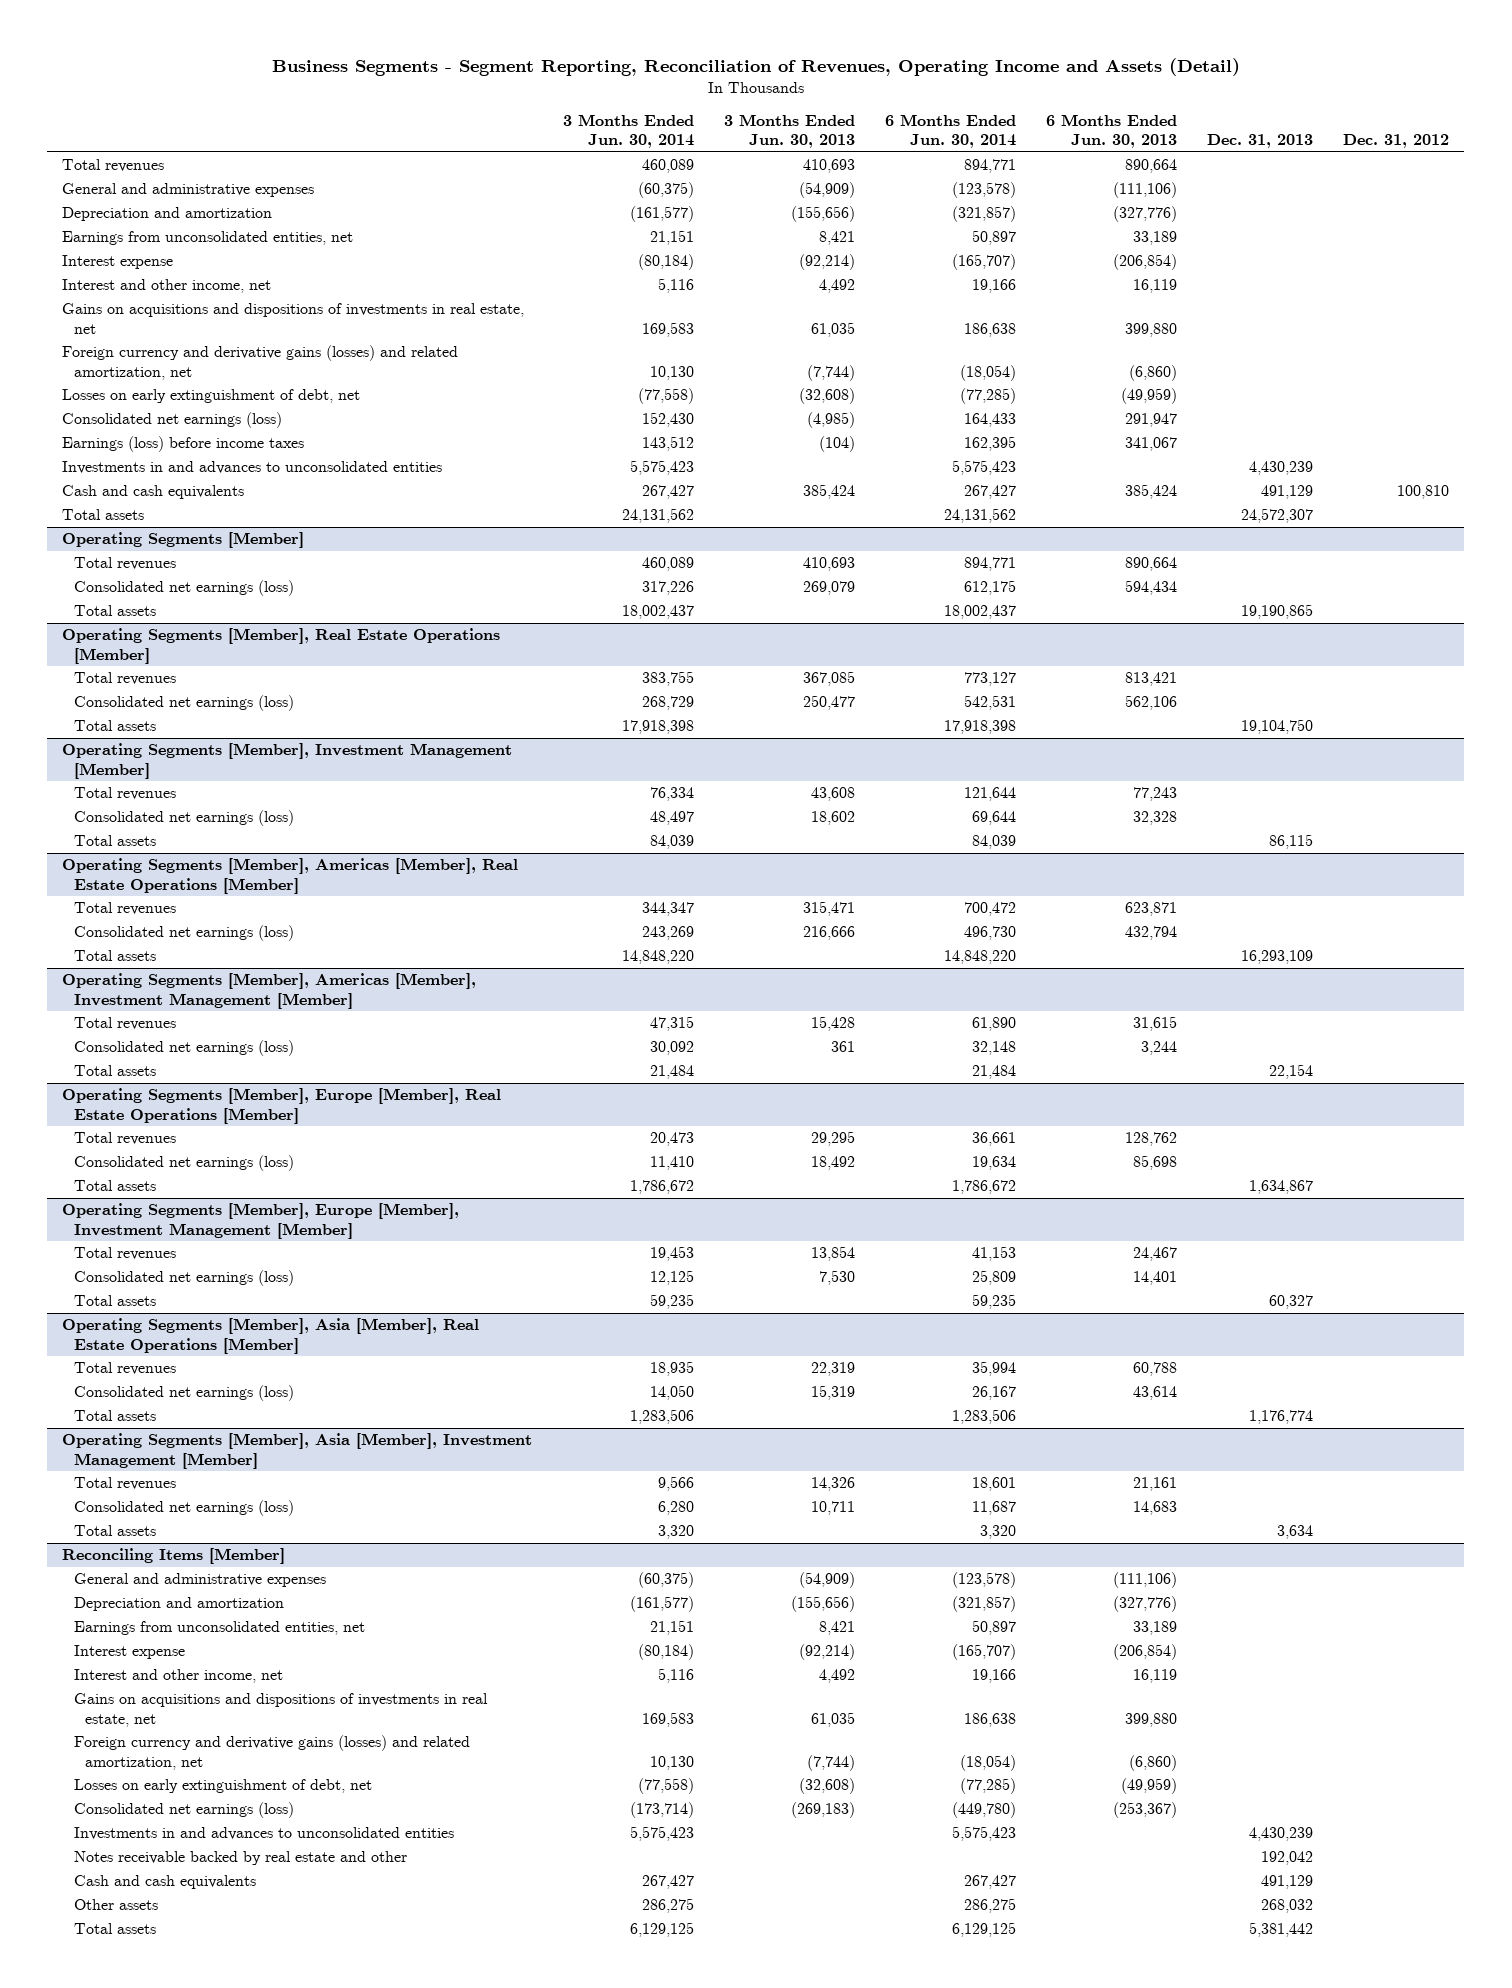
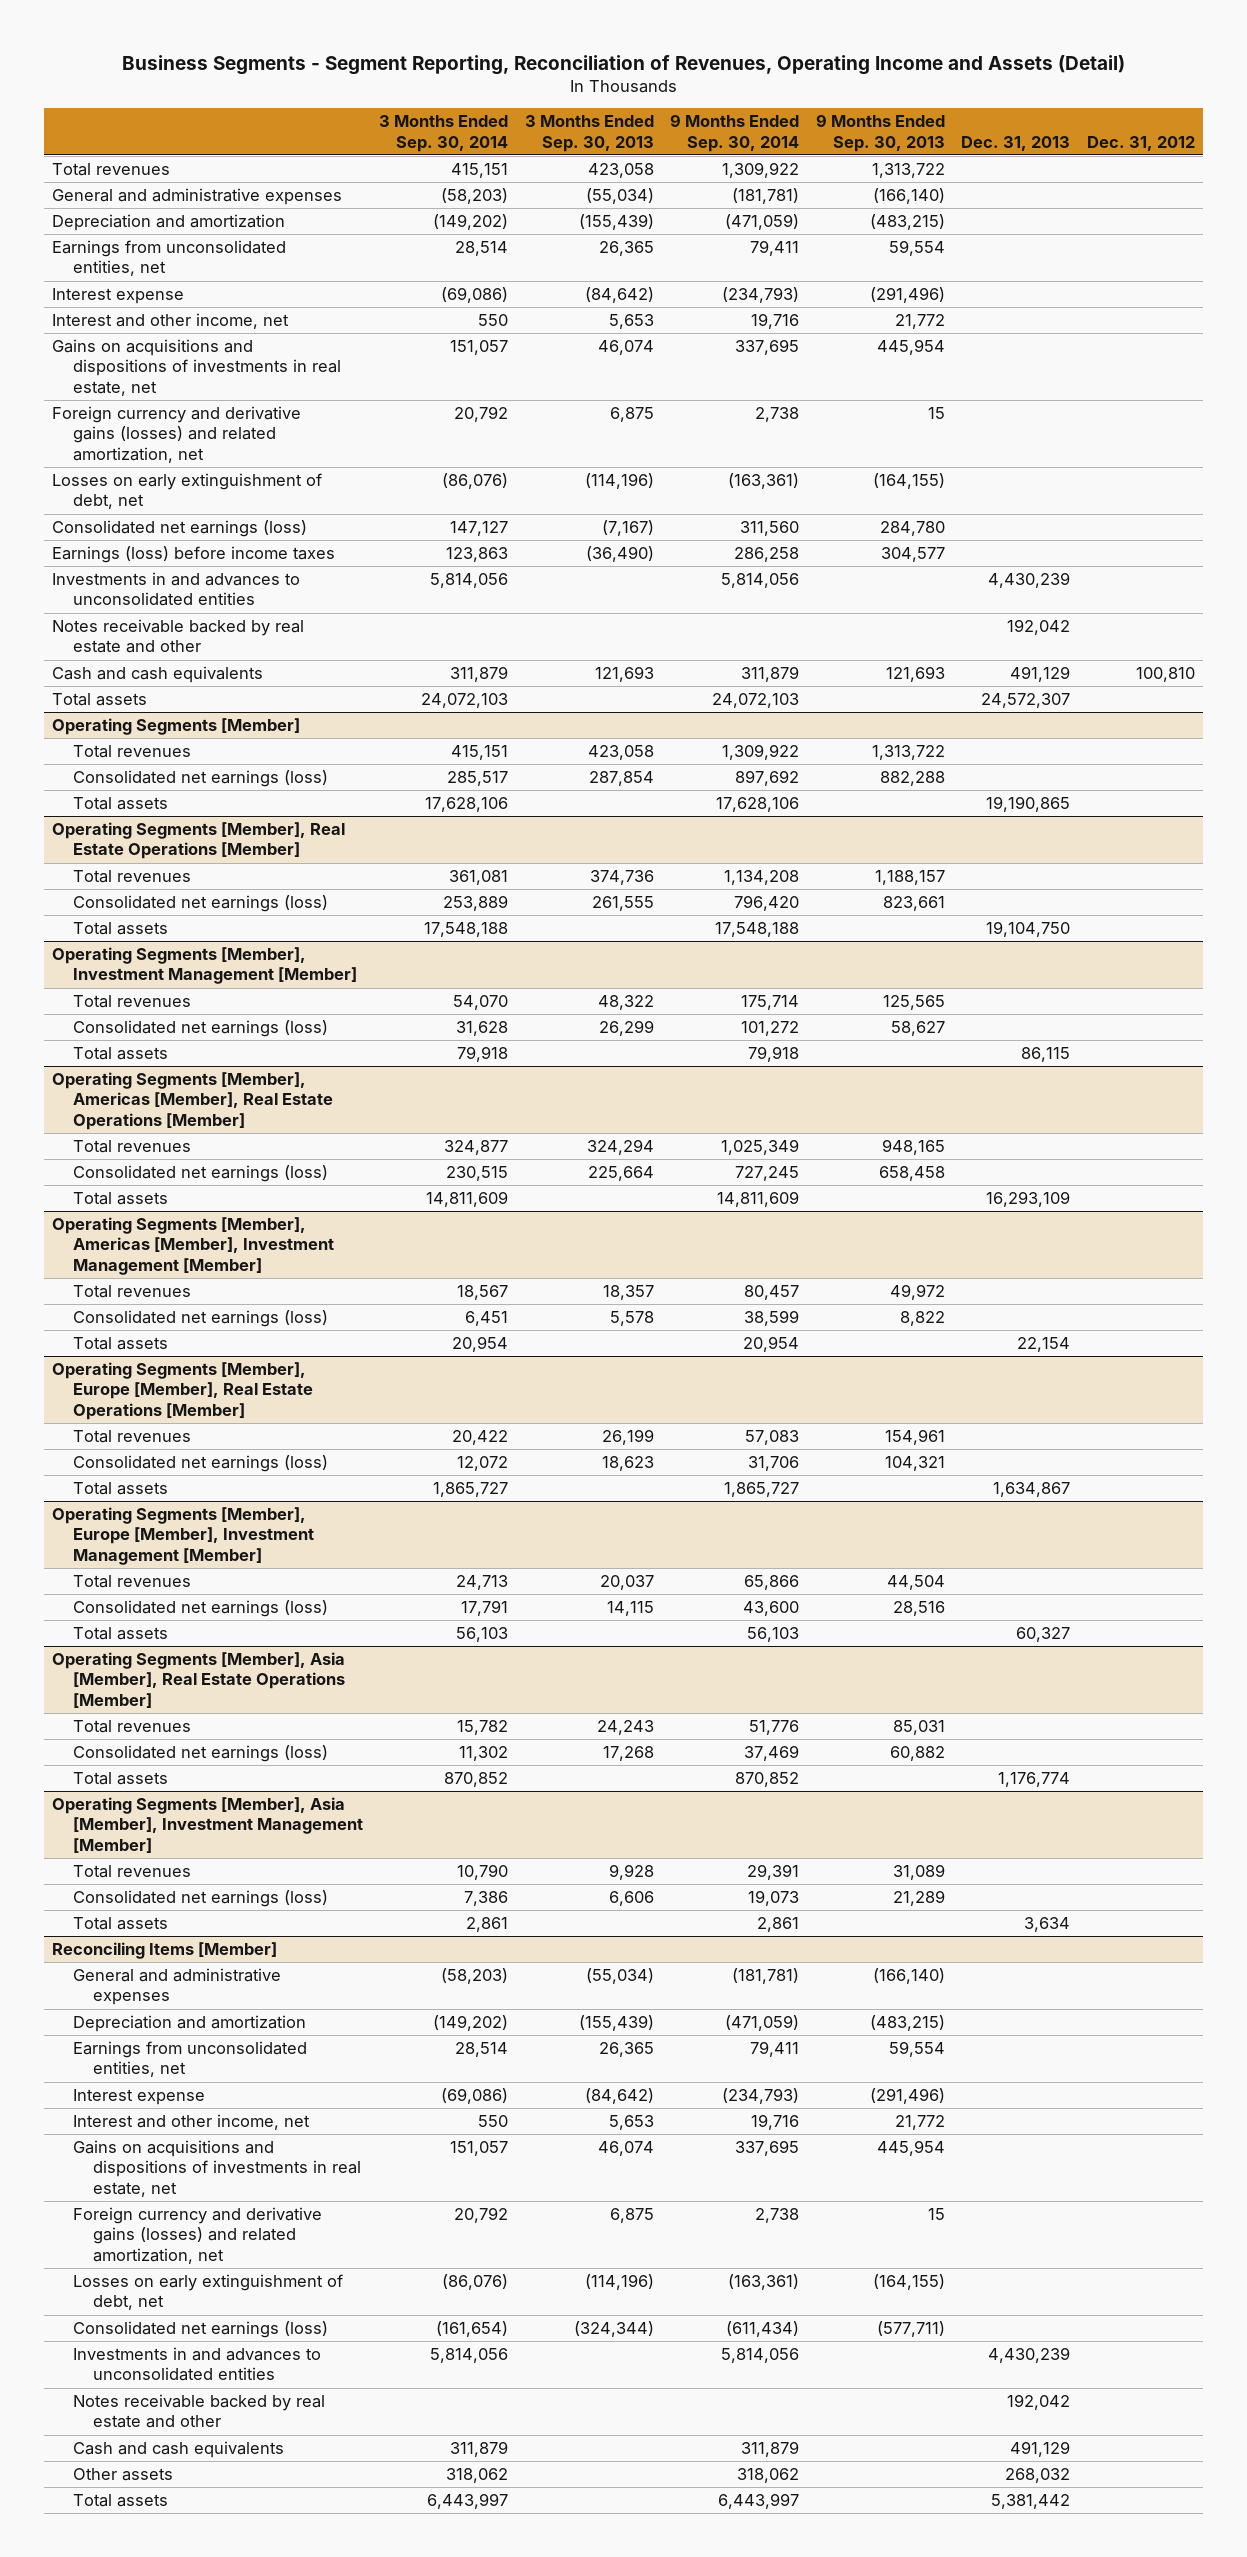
- | 3 Months Ended Jun. 30, 2014 | 3 Months Ended Jun. 30, 2013 | 6 Months Ended Jun. 30, 2014 | 6 Months Ended Jun. 30, 2013 | Dec. 31, 2013 | Dec. 31, 2012
+ | 3 Months Ended Sep. 30, 2014 | 3 Months Ended Sep. 30, 2013 | 9 Months Ended Sep. 30, 2014 | 9 Months Ended Sep. 30, 2013 | Dec. 31, 2013 | Dec. 31, 2012
+ Notes receivable backed by real estate and other | | | | | 192,042 |

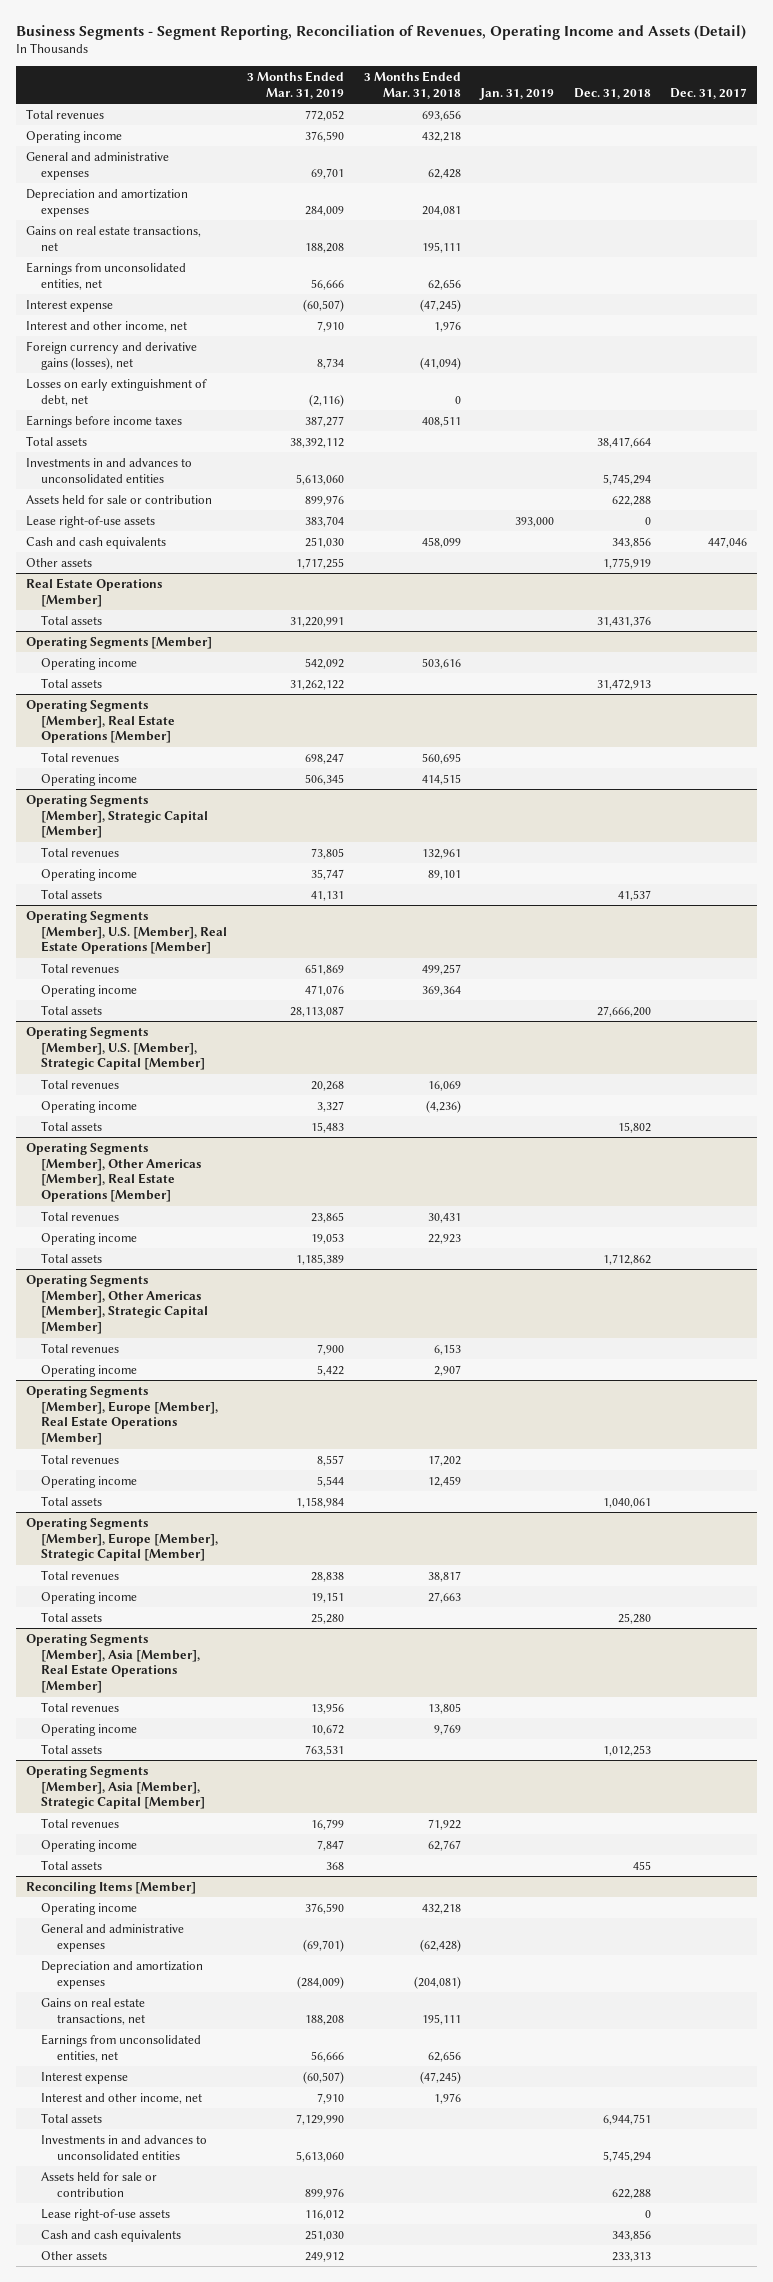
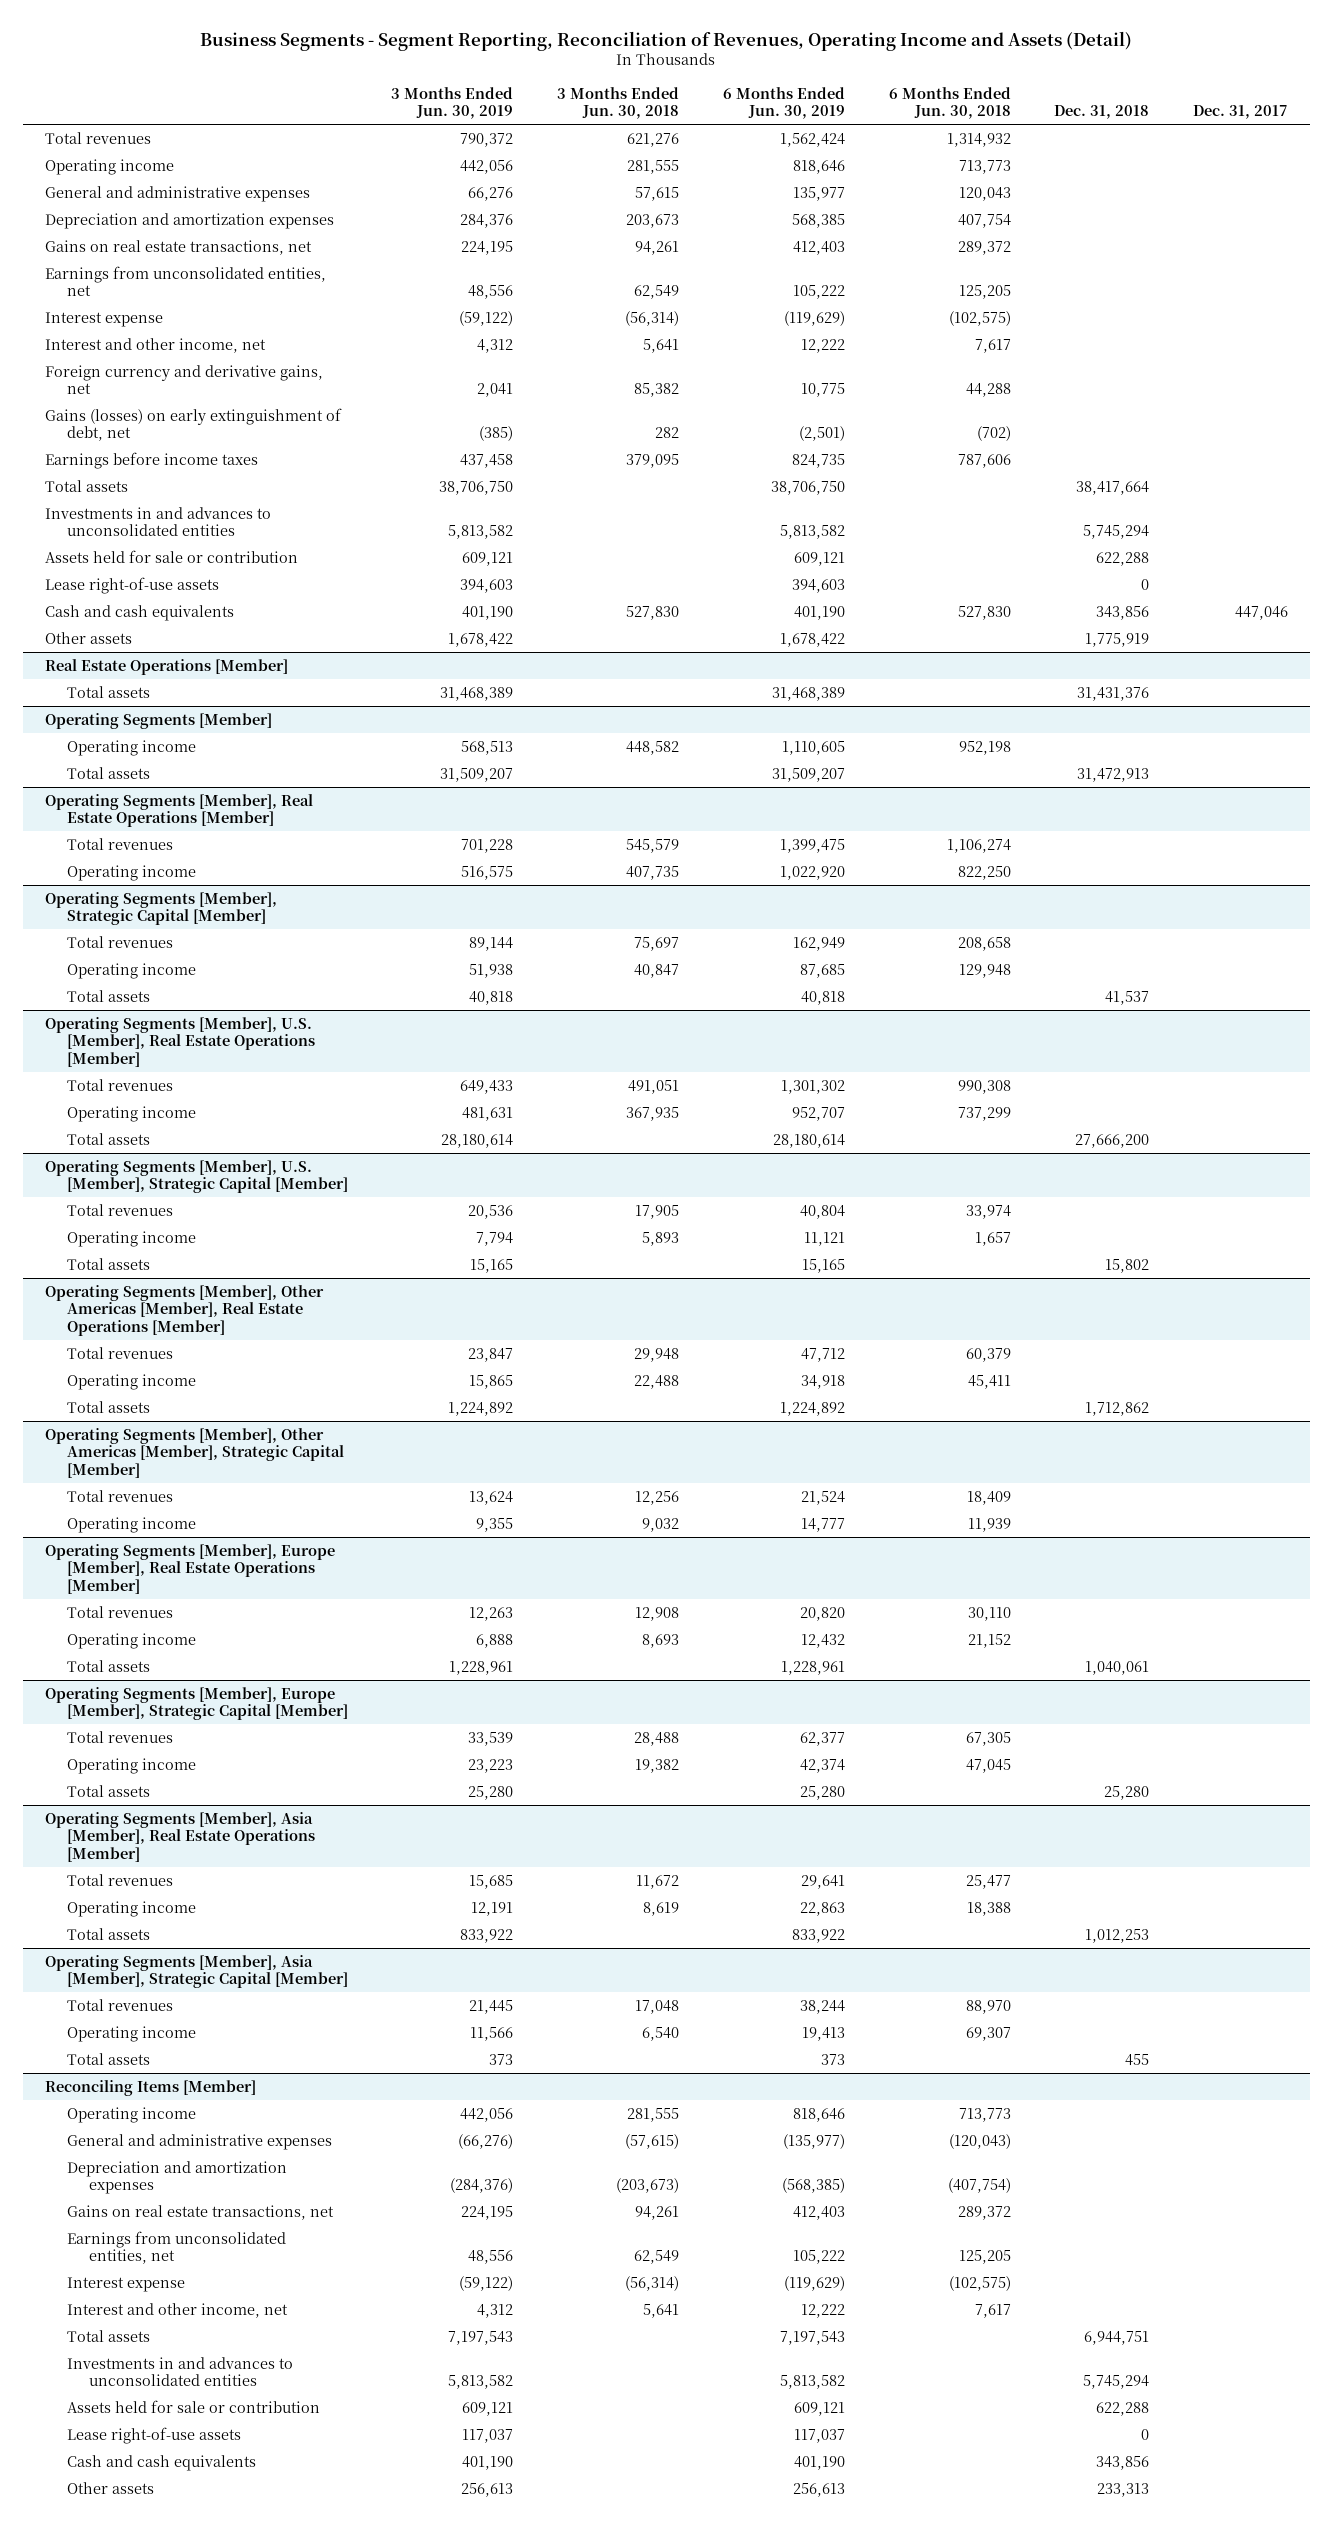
- | 3 Months Ended Mar. 31, 2019 | 3 Months Ended Mar. 31, 2018 | Jan. 31, 2019 | Dec. 31, 2018 | Dec. 31, 2017
+ | 3 Months Ended Jun. 30, 2019 | 3 Months Ended Jun. 30, 2018 | 6 Months Ended Jun. 30, 2019 | 6 Months Ended Jun. 30, 2018 | Dec. 31, 2018 | Dec. 31, 2017
- Foreign currency and derivative gains (losses), net | 8,734 | (41,094) | | |
- Losses on early extinguishment of debt, net | (2,116) | 0 | | |
+ Foreign currency and derivative gains, net | 2,041 | 85,382 | 10,775 | 44,288 | |
+ Gains (losses) on early extinguishment of debt, net | (385) | 282 | (2,501) | (702) | |

